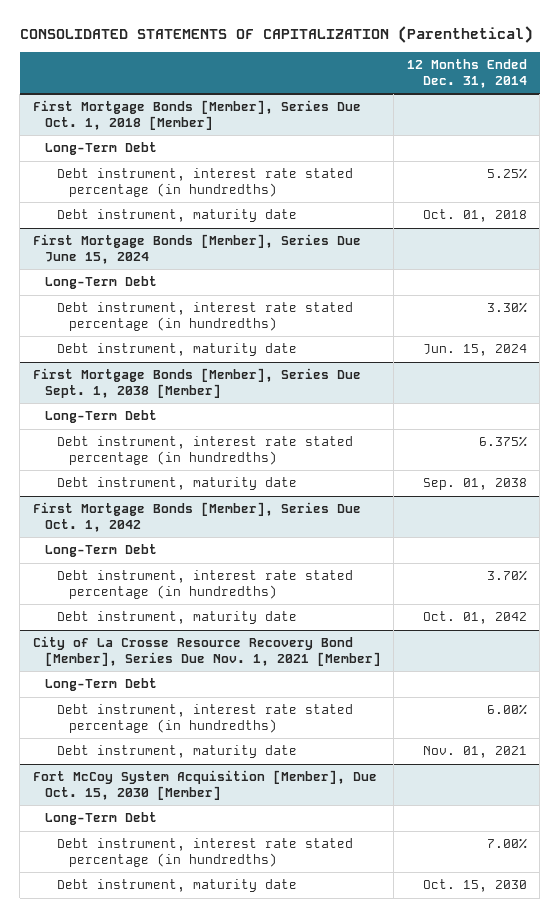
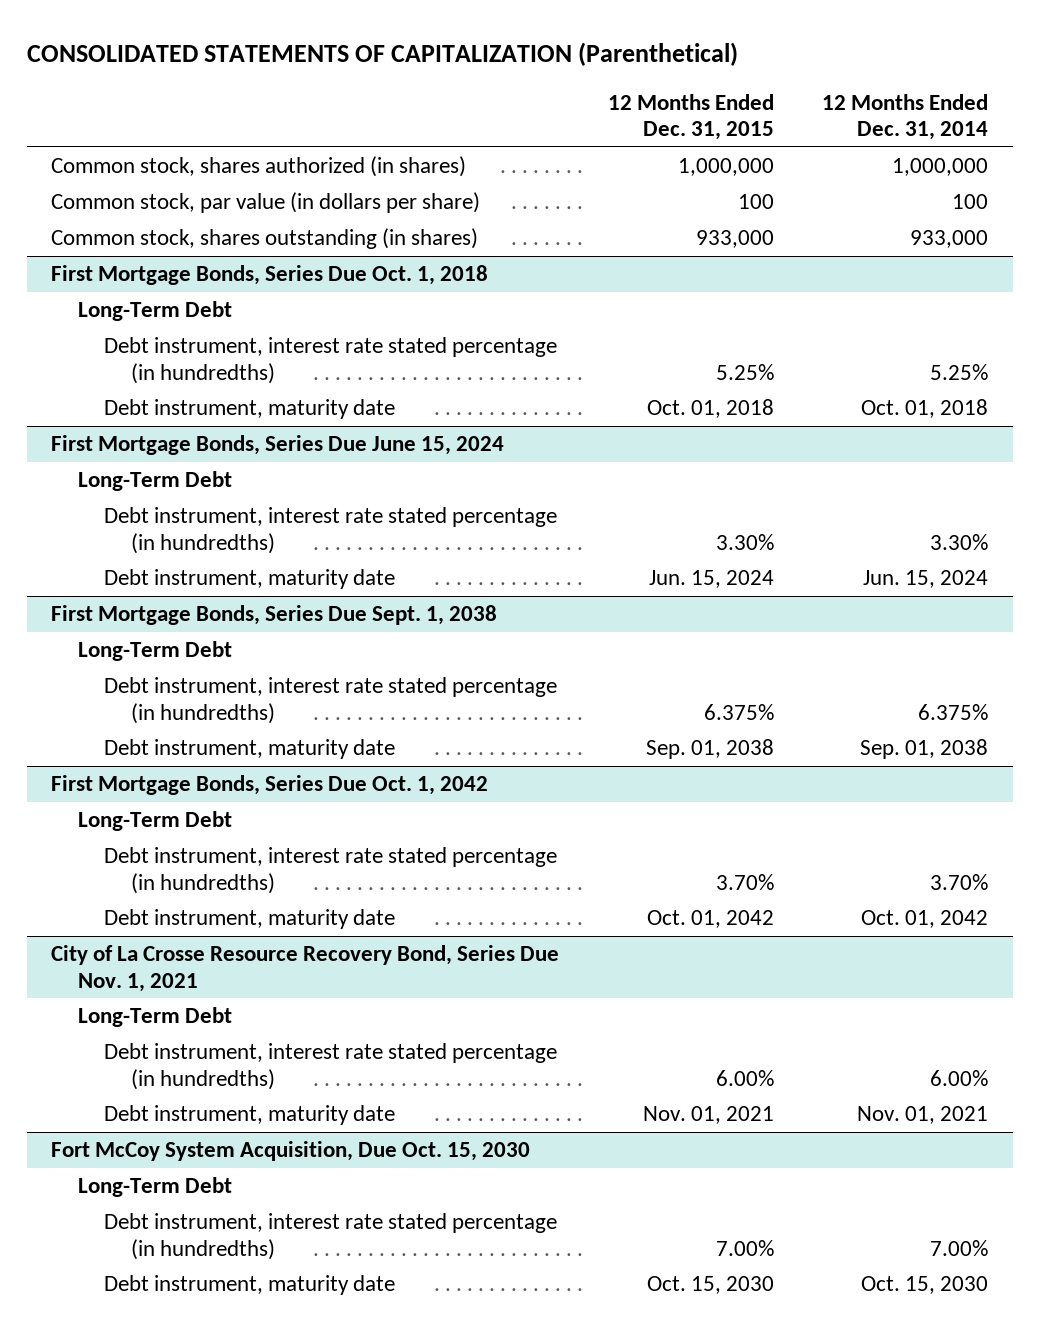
- | 12 Months Ended Dec. 31, 2014
+ | 12 Months Ended Dec. 31, 2015 | 12 Months Ended Dec. 31, 2014
- First Mortgage Bonds [Member], Series Due Oct. 1, 2018 [Member]
+ Common stock, shares authorized (in shares) | 1,000,000 | 1,000,000
+ Common stock, par value (in dollars per share) | 100 | 100
+ Common stock, shares outstanding (in shares) | 933,000 | 933,000
+ First Mortgage Bonds, Series Due Oct. 1, 2018
- First Mortgage Bonds [Member], Series Due June 15, 2024
+ First Mortgage Bonds, Series Due June 15, 2024
- First Mortgage Bonds [Member], Series Due Sept. 1, 2038 [Member]
+ First Mortgage Bonds, Series Due Sept. 1, 2038
- First Mortgage Bonds [Member], Series Due Oct. 1, 2042
+ First Mortgage Bonds, Series Due Oct. 1, 2042
- City of La Crosse Resource Recovery Bond [Member], Series Due Nov. 1, 2021 [Member]
+ City of La Crosse Resource Recovery Bond, Series Due Nov. 1, 2021
- Fort McCoy System Acquisition [Member], Due Oct. 15, 2030 [Member]
+ Fort McCoy System Acquisition, Due Oct. 15, 2030

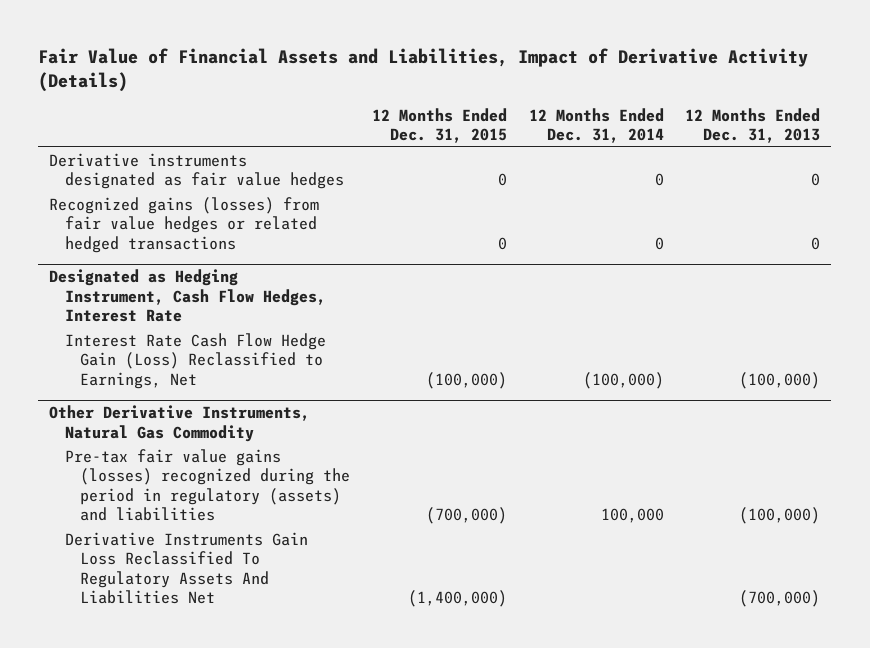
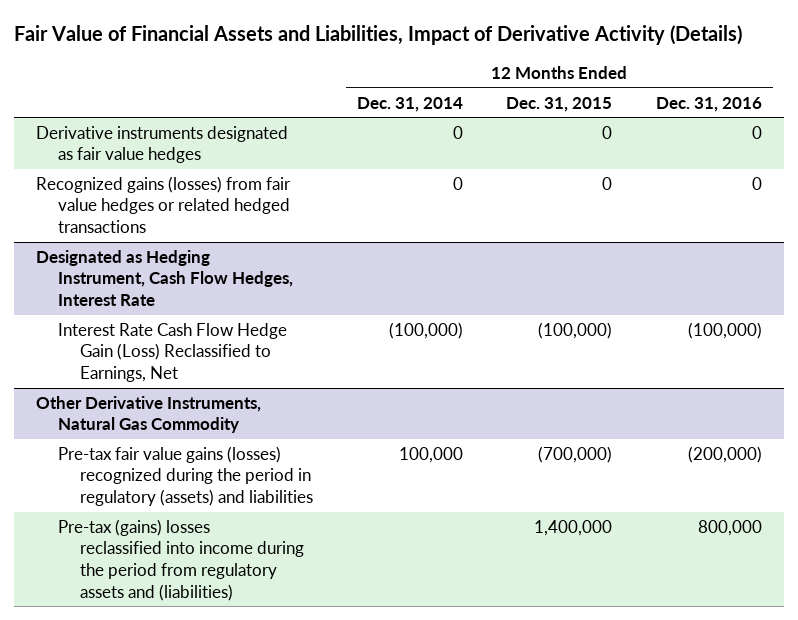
- | 12 Months Ended Dec. 31, 2015 | 12 Months Ended Dec. 31, 2014 | 12 Months Ended Dec. 31, 2013
+ | 12 Months Ended Dec. 31, 2014 | 12 Months Ended Dec. 31, 2015 | 12 Months Ended Dec. 31, 2016
@ Other Derivative Instruments, Natural Gas Commodity
- Derivative Instruments Gain Loss Reclassified To Regulatory Assets And Liabilities Net | (1,400,000) | | (700,000)
+ Pre-tax (gains) losses reclassified into income during the period from regulatory assets and (liabilities) | | 1,400,000 | 800,000

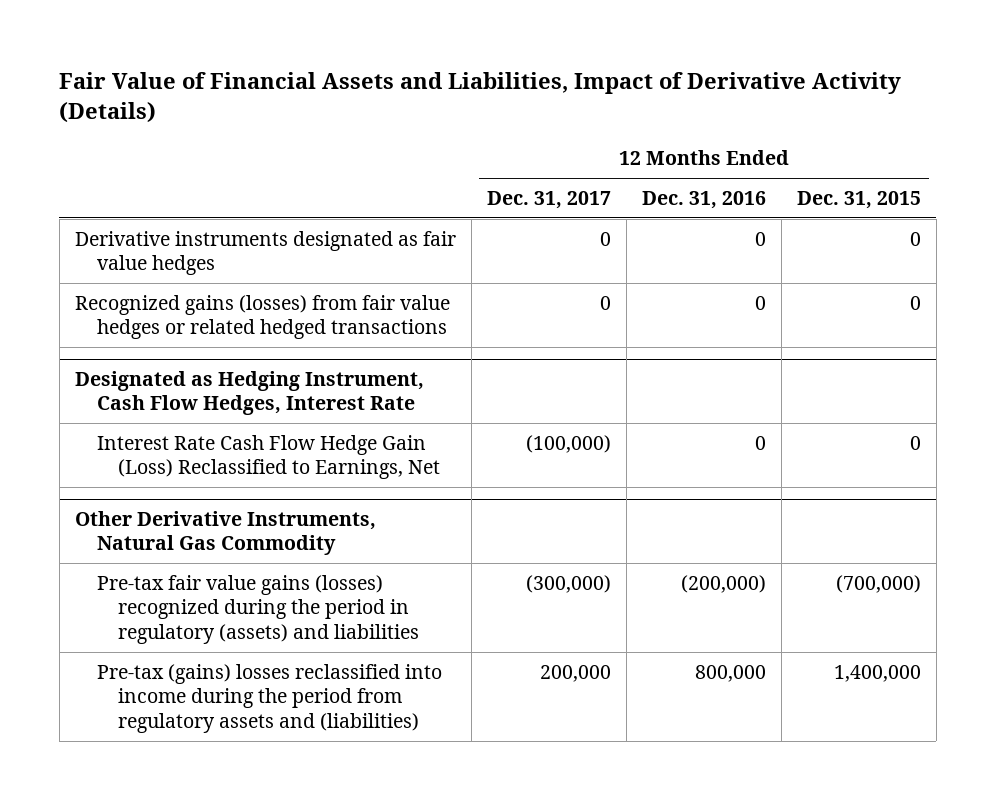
- | 12 Months Ended Dec. 31, 2014 | 12 Months Ended Dec. 31, 2015 | 12 Months Ended Dec. 31, 2016
+ | 12 Months Ended Dec. 31, 2017 | 12 Months Ended Dec. 31, 2016 | 12 Months Ended Dec. 31, 2015
@ Designated as Hedging Instrument, Cash Flow Hedges, Interest Rate
- Interest Rate Cash Flow Hedge Gain (Loss) Reclassified to Earnings, Net | (100,000) | (100,000) | (100,000)
+ Interest Rate Cash Flow Hedge Gain (Loss) Reclassified to Earnings, Net | (100,000) | 0 | 0

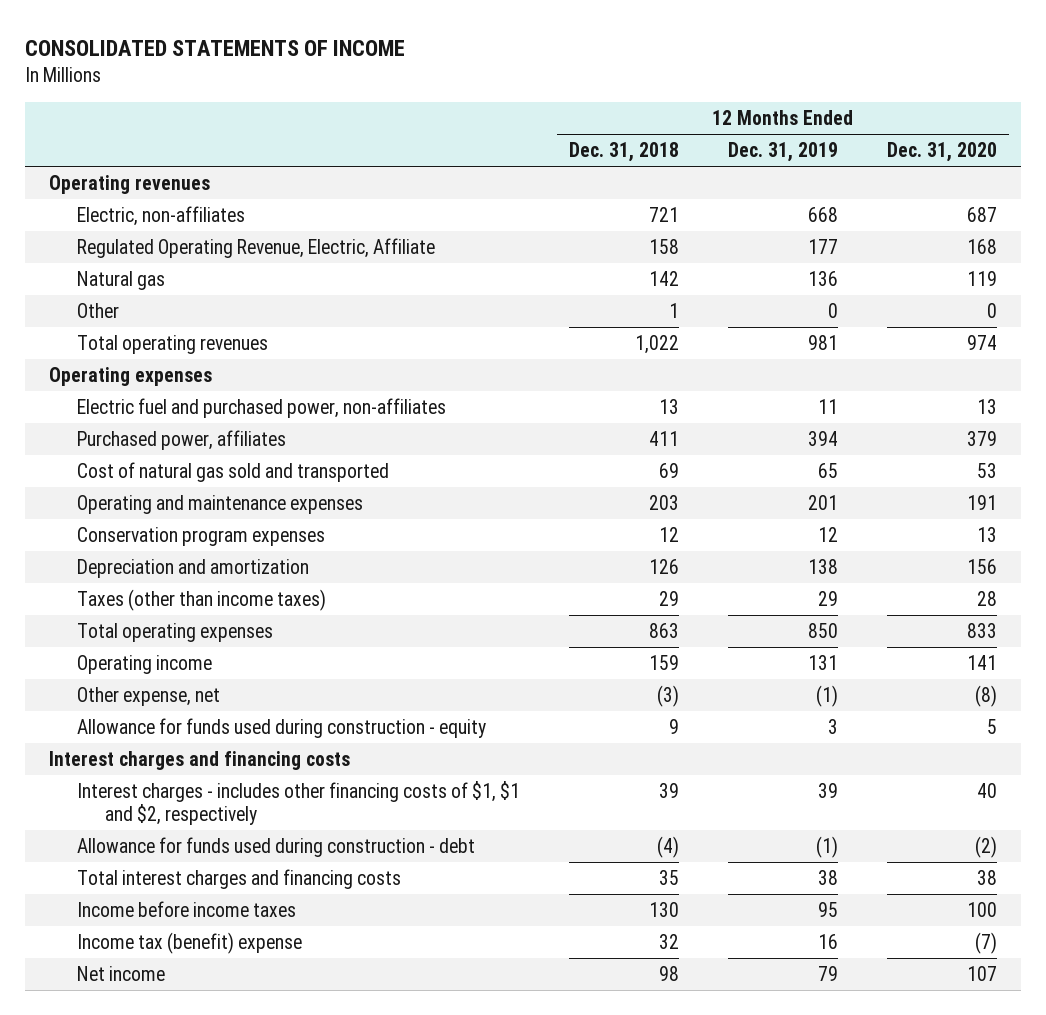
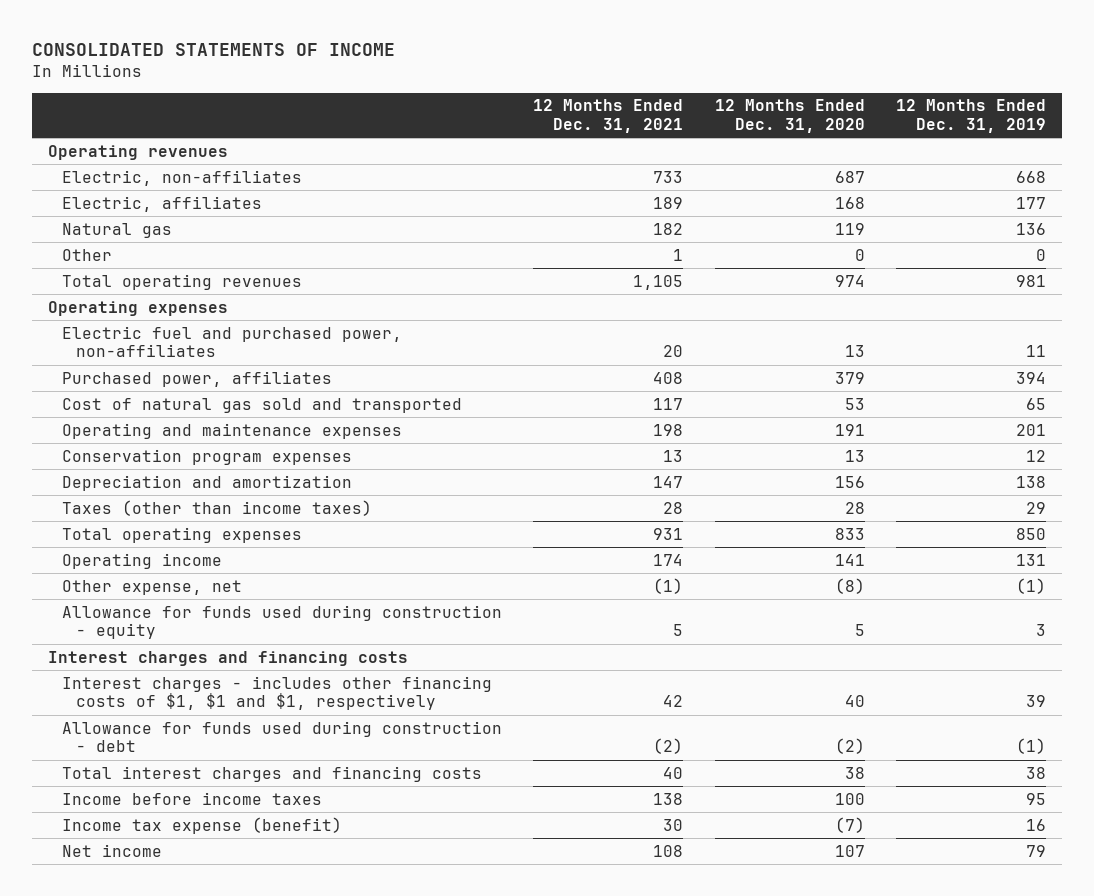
- | 12 Months Ended Dec. 31, 2018 | 12 Months Ended Dec. 31, 2019 | 12 Months Ended Dec. 31, 2020
+ | 12 Months Ended Dec. 31, 2021 | 12 Months Ended Dec. 31, 2020 | 12 Months Ended Dec. 31, 2019
- Regulated Operating Revenue, Electric, Affiliate | 158 | 177 | 168
+ Electric, affiliates | 189 | 168 | 177
- Interest charges - includes other financing costs of $1, $1 and $2, respectively | 39 | 39 | 40
+ Interest charges - includes other financing costs of $1, $1 and $1, respectively | 42 | 40 | 39
- Income tax (benefit) expense | 32 | 16 | (7)
+ Income tax expense (benefit) | 30 | (7) | 16

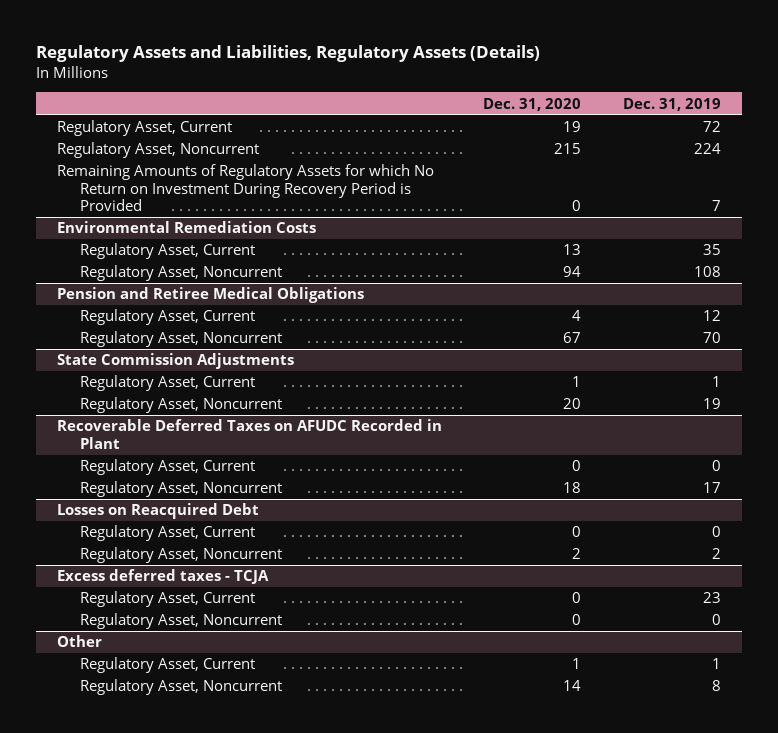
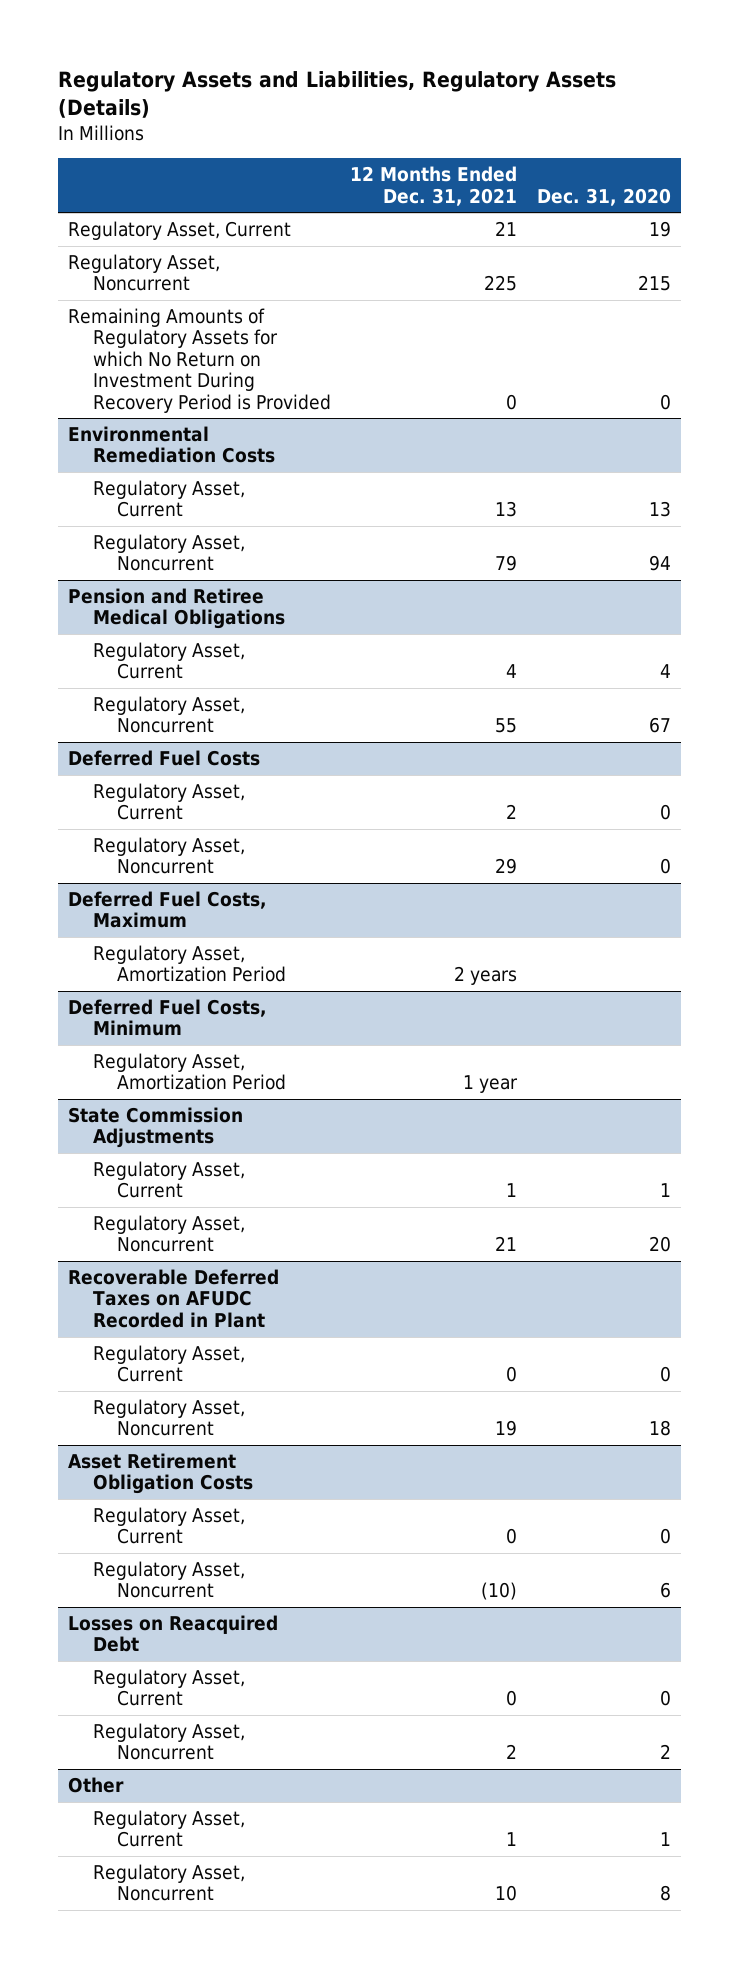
- | Dec. 31, 2020 | Dec. 31, 2019
+ | 12 Months Ended Dec. 31, 2021 | Dec. 31, 2020
+ Deferred Fuel Costs
+ Regulatory Asset, Current | 2 | 0
+ Regulatory Asset, Noncurrent | 29 | 0
+ Deferred Fuel Costs, Maximum
+ Regulatory Asset, Amortization Period | 2 years |
+ Deferred Fuel Costs, Minimum
+ Regulatory Asset, Amortization Period | 1 year |
+ Asset Retirement Obligation Costs
+ Regulatory Asset, Current | 0 | 0
+ Regulatory Asset, Noncurrent | (10) | 6
- Excess deferred taxes - TCJA
- Regulatory Asset, Current | 0 | 23
- Regulatory Asset, Noncurrent | 0 | 0
@ Other
- Regulatory Asset, Noncurrent | 14 | 8
+ Regulatory Asset, Noncurrent | 10 | 8

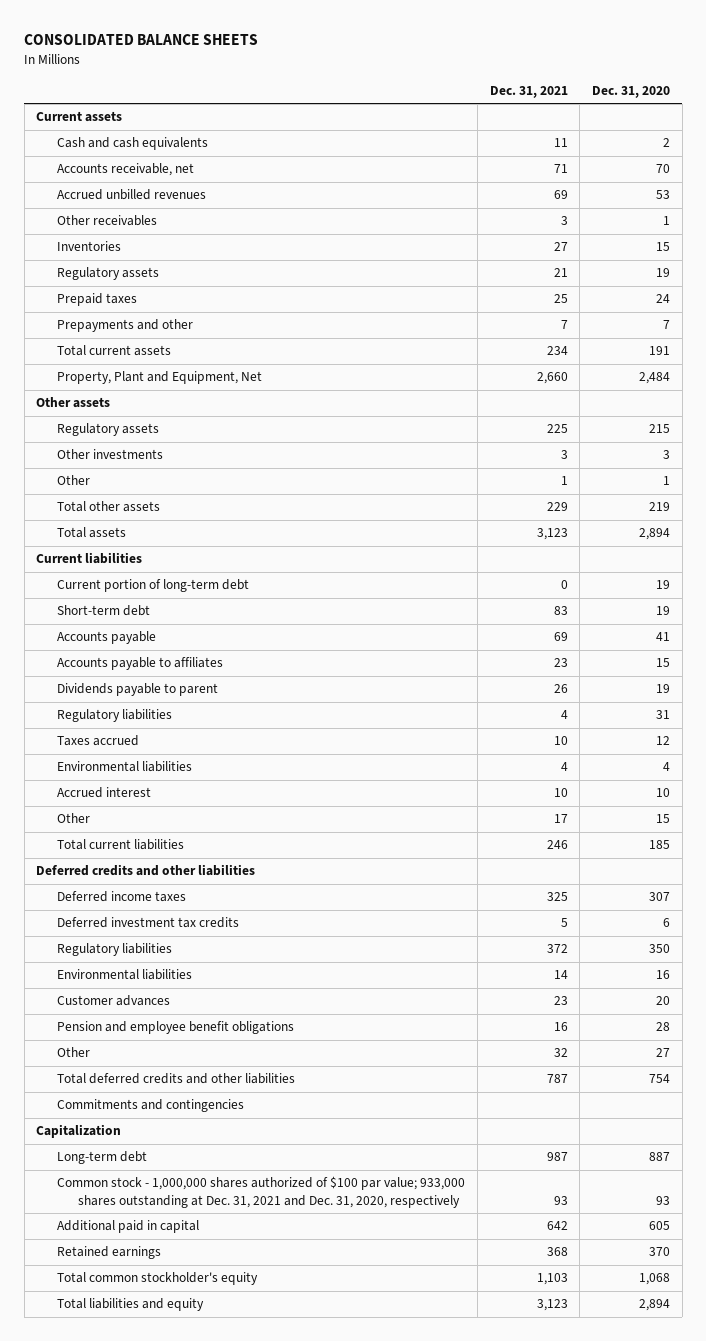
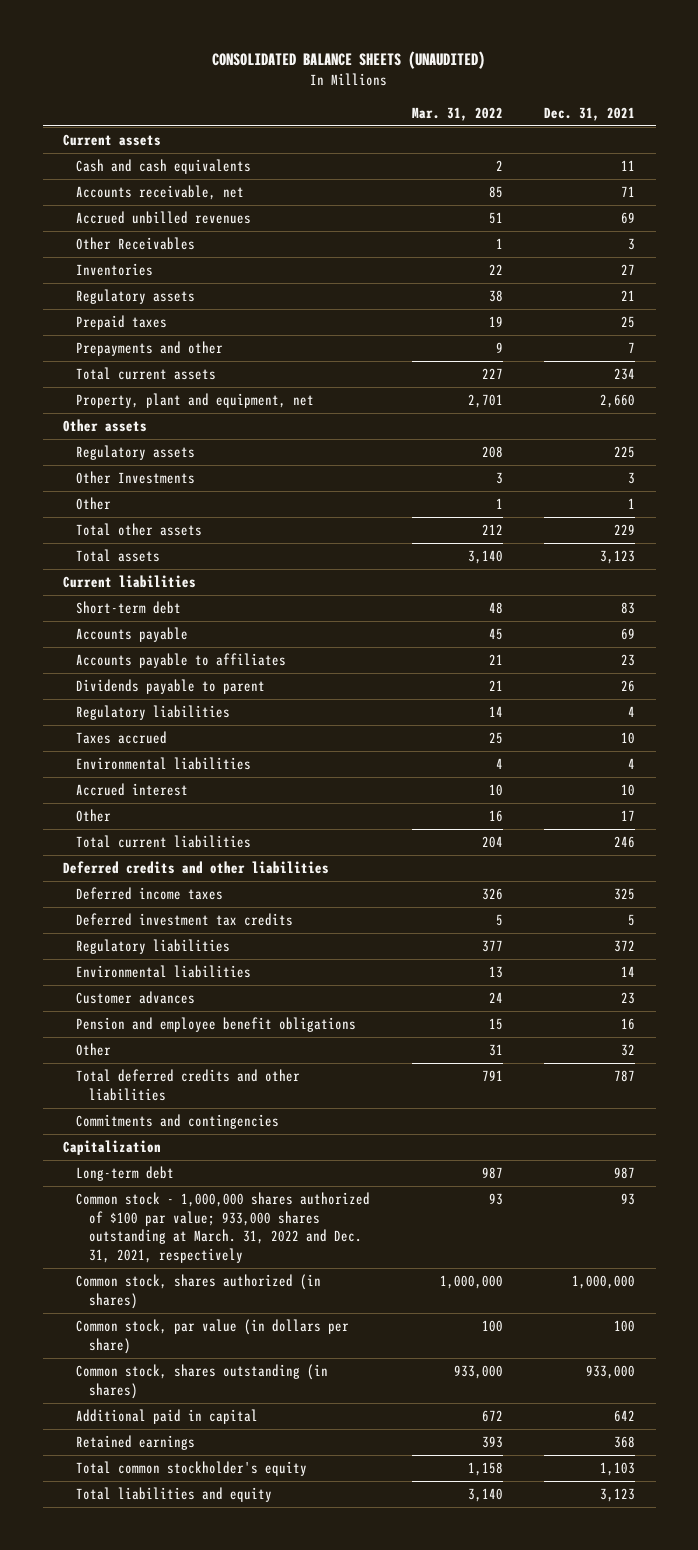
- CONSOLIDATED BALANCE SHEETS
+ CONSOLIDATED BALANCE SHEETS (UNAUDITED)
- | Dec. 31, 2021 | Dec. 31, 2020
+ | Mar. 31, 2022 | Dec. 31, 2021
- Other receivables | 3 | 1
+ Other Receivables | 1 | 3
- Property, Plant and Equipment, Net | 2,660 | 2,484
+ Property, plant and equipment, net | 2,701 | 2,660
- Other investments | 3 | 3
+ Other Investments | 3 | 3
- Current portion of long-term debt | 0 | 19
- Common stock - 1,000,000 shares authorized of $100 par value; 933,000 shares outstanding at Dec. 31, 2021 and Dec. 31, 2020, respectively | 93 | 93
+ Common stock - 1,000,000 shares authorized of $100 par value; 933,000 shares outstanding at March. 31, 2022 and Dec. 31, 2021, respectively | 93 | 93
+ Common stock, shares authorized (in shares) | 1,000,000 | 1,000,000
+ Common stock, par value (in dollars per share) | 100 | 100
+ Common stock, shares outstanding (in shares) | 933,000 | 933,000

